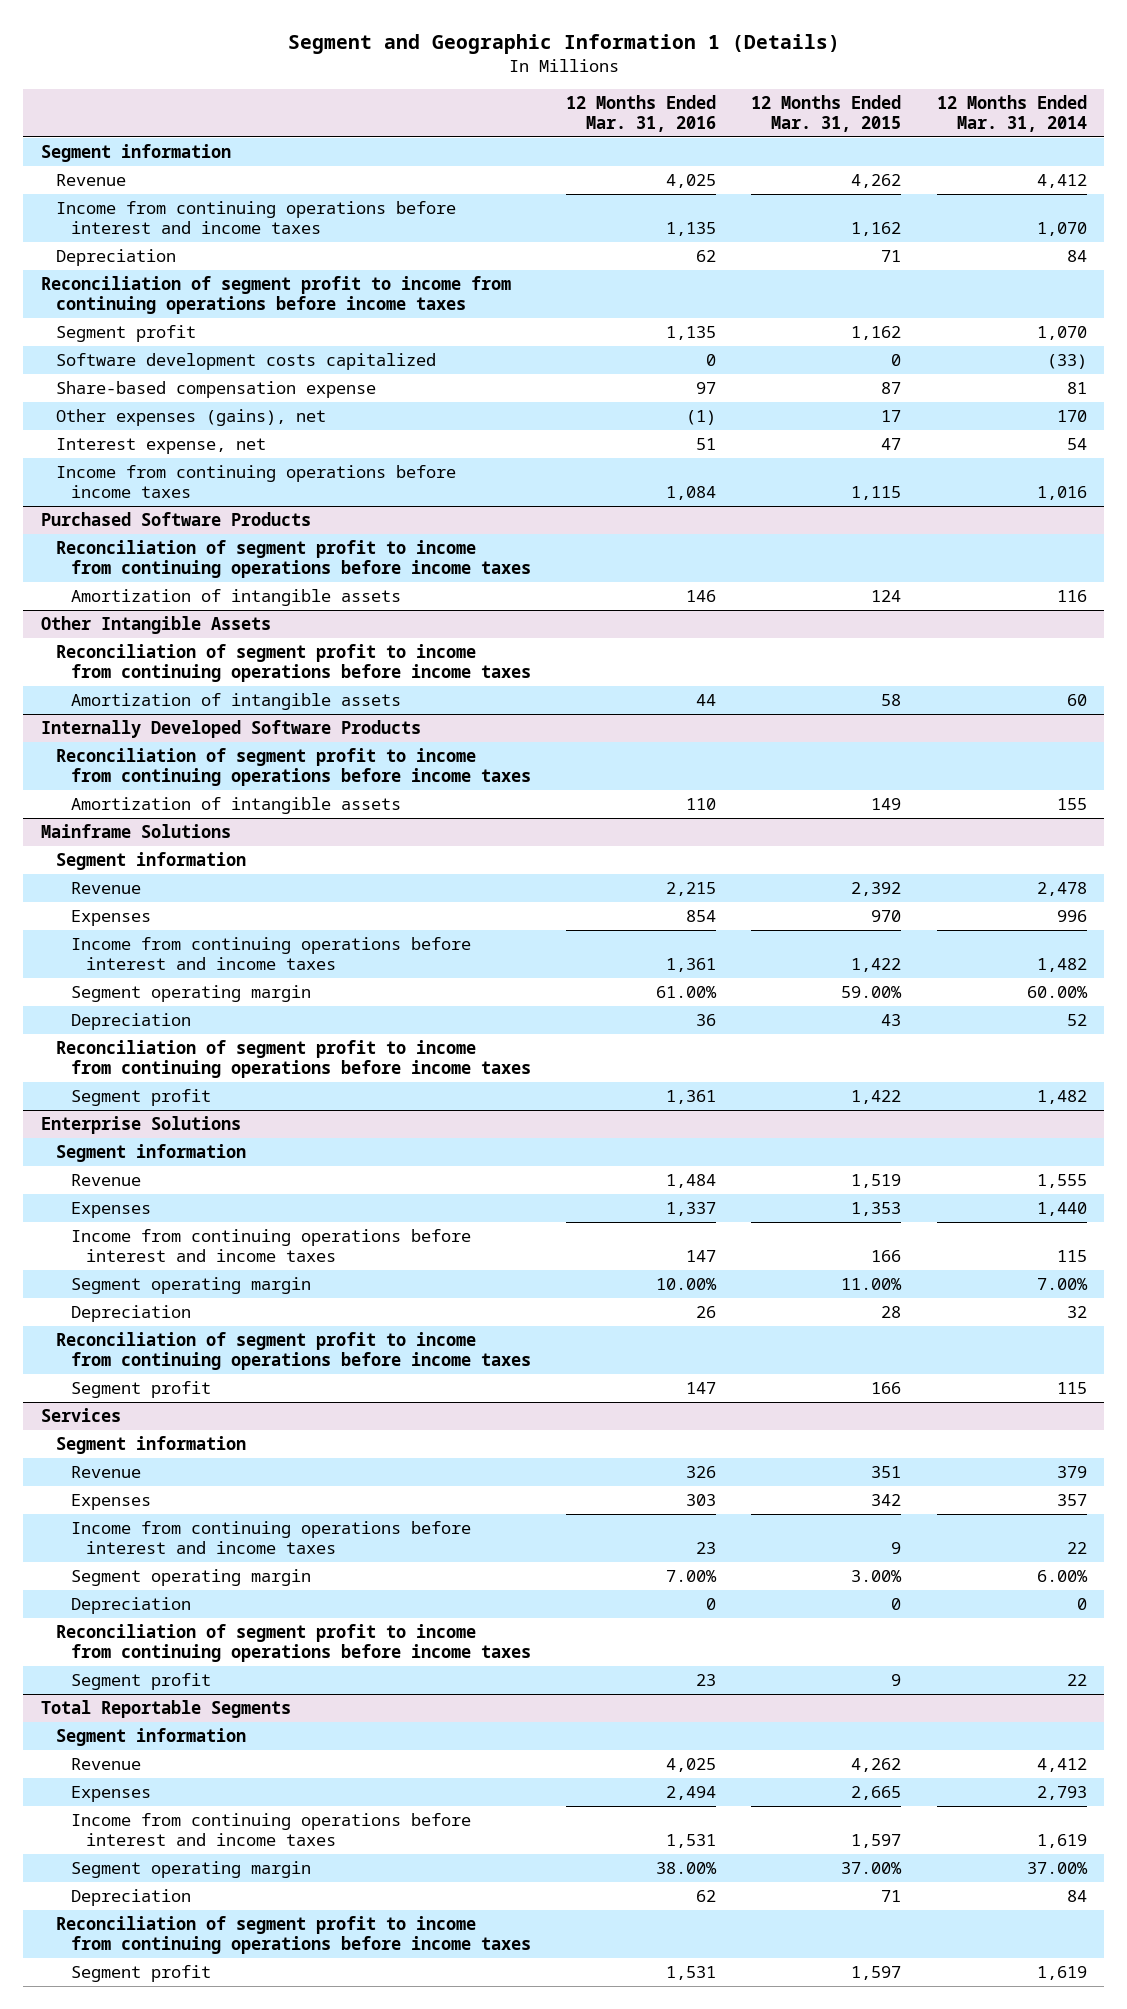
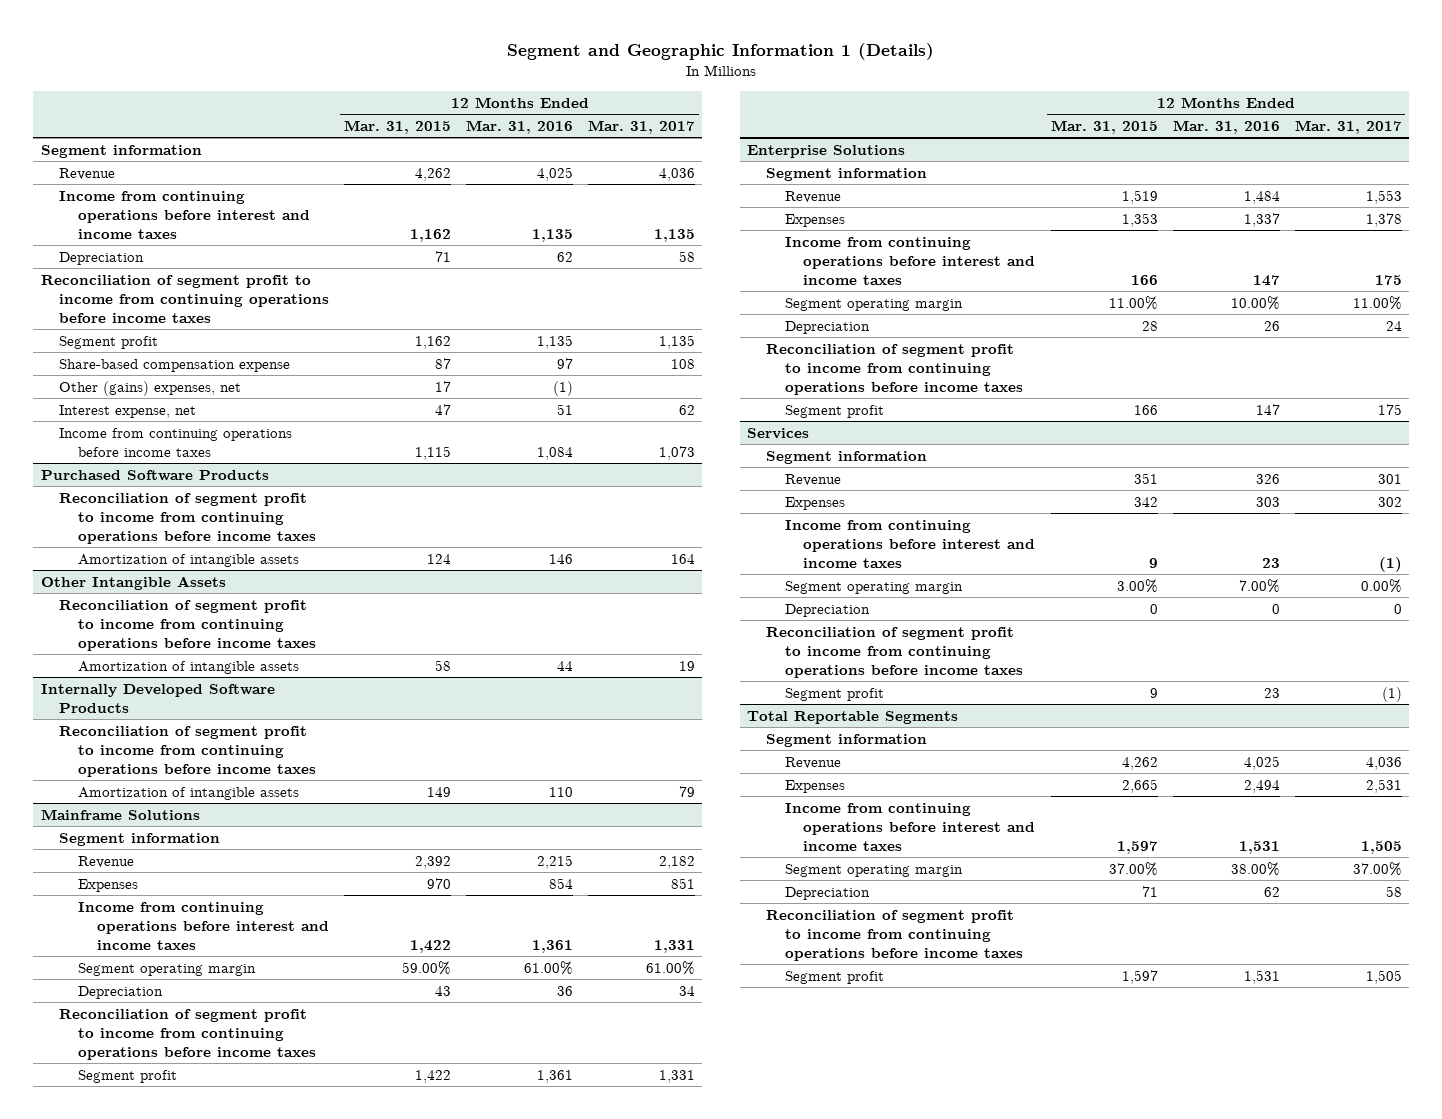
- | 12 Months Ended Mar. 31, 2016 | 12 Months Ended Mar. 31, 2015 | 12 Months Ended Mar. 31, 2014
+ | 12 Months Ended Mar. 31, 2015 | 12 Months Ended Mar. 31, 2016 | 12 Months Ended Mar. 31, 2017
- Software development costs capitalized | 0 | 0 | (33)
- Other expenses (gains), net | (1) | 17 | 170
+ Other (gains) expenses, net | 17 | (1) |

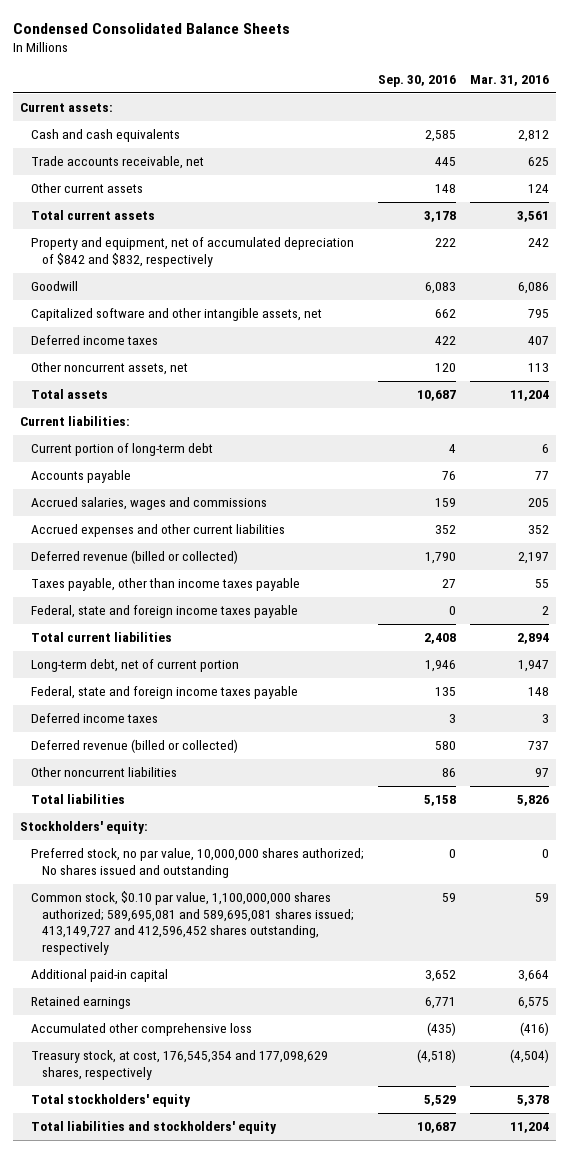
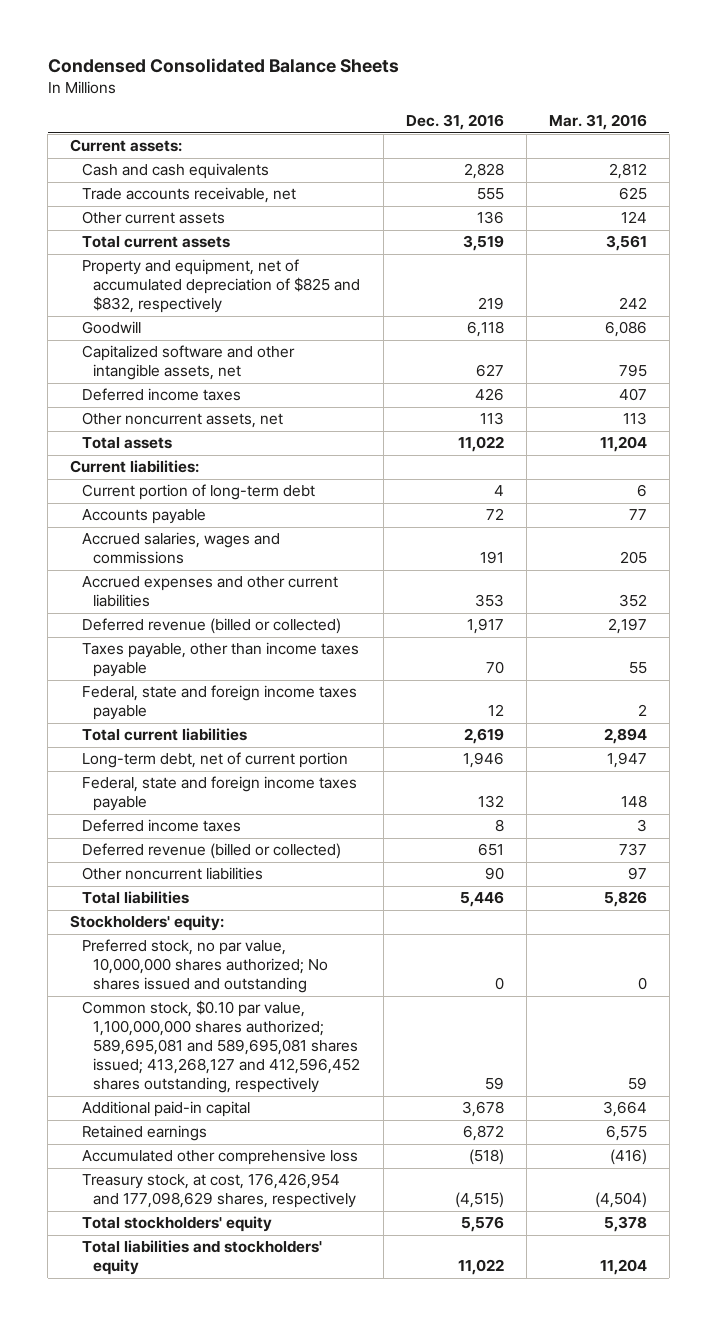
- | Sep. 30, 2016 | Mar. 31, 2016
+ | Dec. 31, 2016 | Mar. 31, 2016
- Property and equipment, net of accumulated depreciation of $842 and $832, respectively | 222 | 242
+ Property and equipment, net of accumulated depreciation of $825 and $832, respectively | 219 | 242
- Common stock, $0.10 par value, 1,100,000,000 shares authorized; 589,695,081 and 589,695,081 shares issued; 413,149,727 and 412,596,452 shares outstanding, respectively | 59 | 59
+ Common stock, $0.10 par value, 1,100,000,000 shares authorized; 589,695,081 and 589,695,081 shares issued; 413,268,127 and 412,596,452 shares outstanding, respectively | 59 | 59
- Treasury stock, at cost, 176,545,354 and 177,098,629 shares, respectively | (4,518) | (4,504)
+ Treasury stock, at cost, 176,426,954 and 177,098,629 shares, respectively | (4,515) | (4,504)

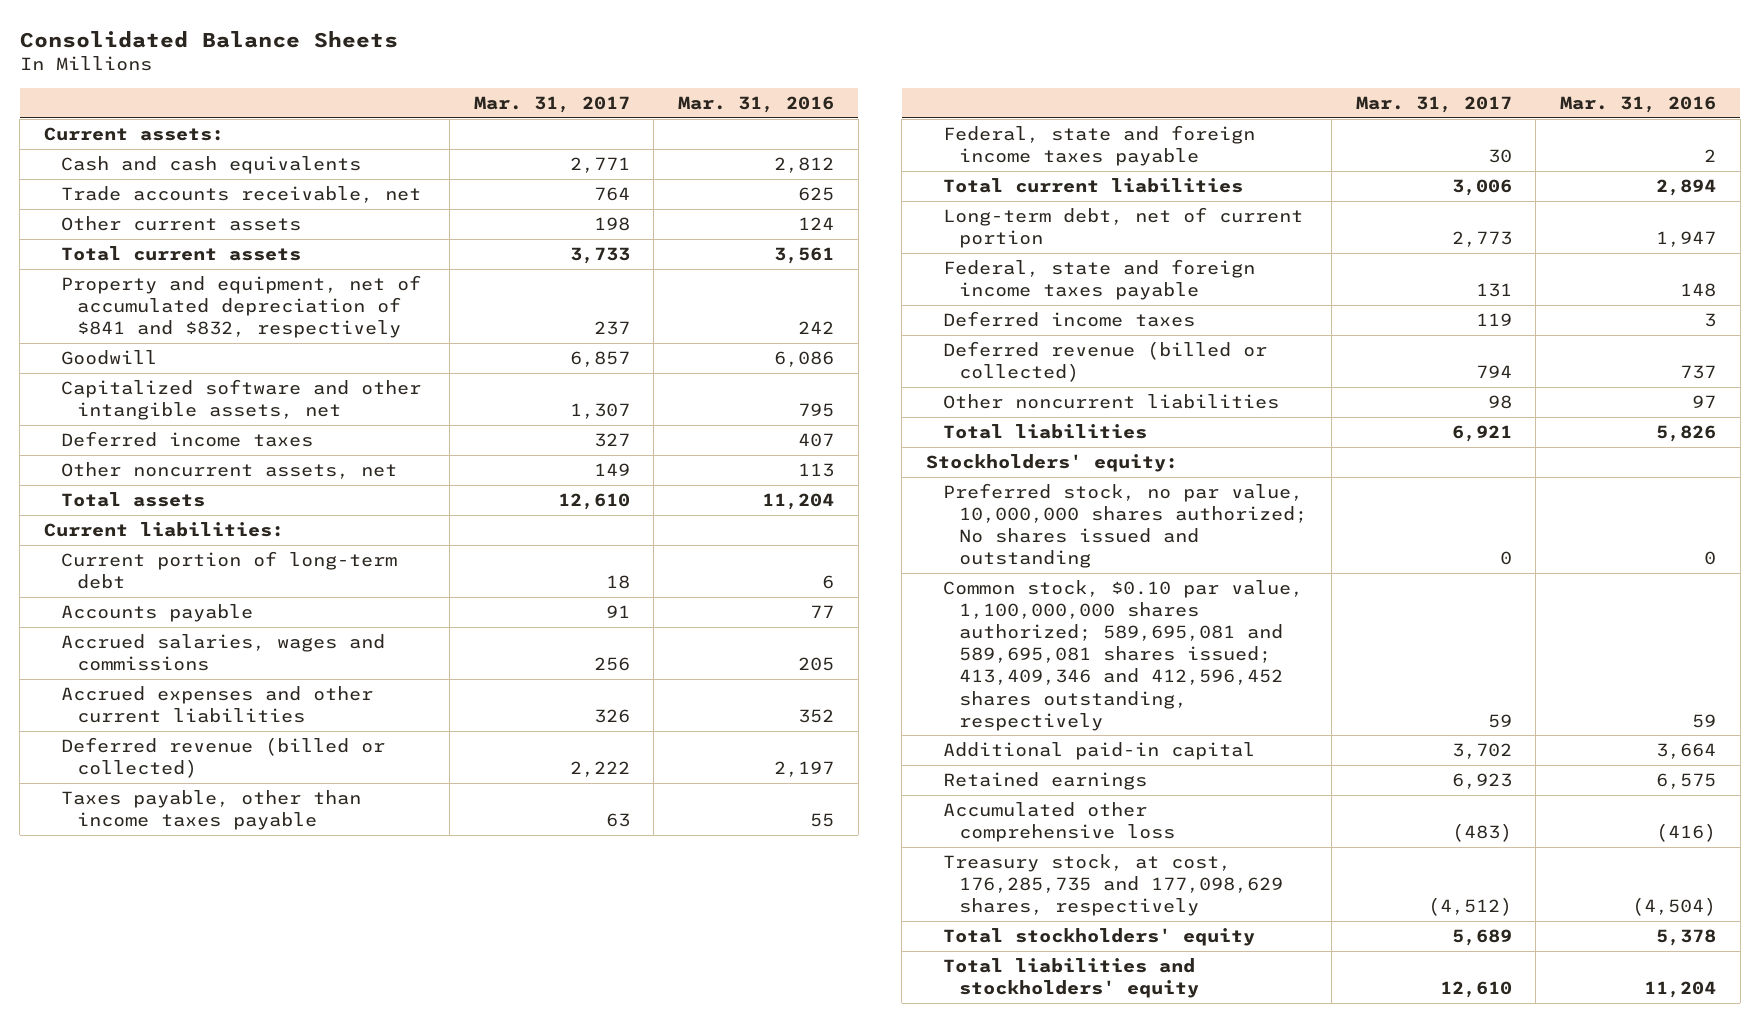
- Condensed Consolidated Balance Sheets
+ Consolidated Balance Sheets
- | Dec. 31, 2016 | Mar. 31, 2016
+ | Mar. 31, 2017 | Mar. 31, 2016
- Property and equipment, net of accumulated depreciation of $825 and $832, respectively | 219 | 242
+ Property and equipment, net of accumulated depreciation of $841 and $832, respectively | 237 | 242
- Common stock, $0.10 par value, 1,100,000,000 shares authorized; 589,695,081 and 589,695,081 shares issued; 413,268,127 and 412,596,452 shares outstanding, respectively | 59 | 59
+ Common stock, $0.10 par value, 1,100,000,000 shares authorized; 589,695,081 and 589,695,081 shares issued; 413,409,346 and 412,596,452 shares outstanding, respectively | 59 | 59
- Treasury stock, at cost, 176,426,954 and 177,098,629 shares, respectively | (4,515) | (4,504)
+ Treasury stock, at cost, 176,285,735 and 177,098,629 shares, respectively | (4,512) | (4,504)

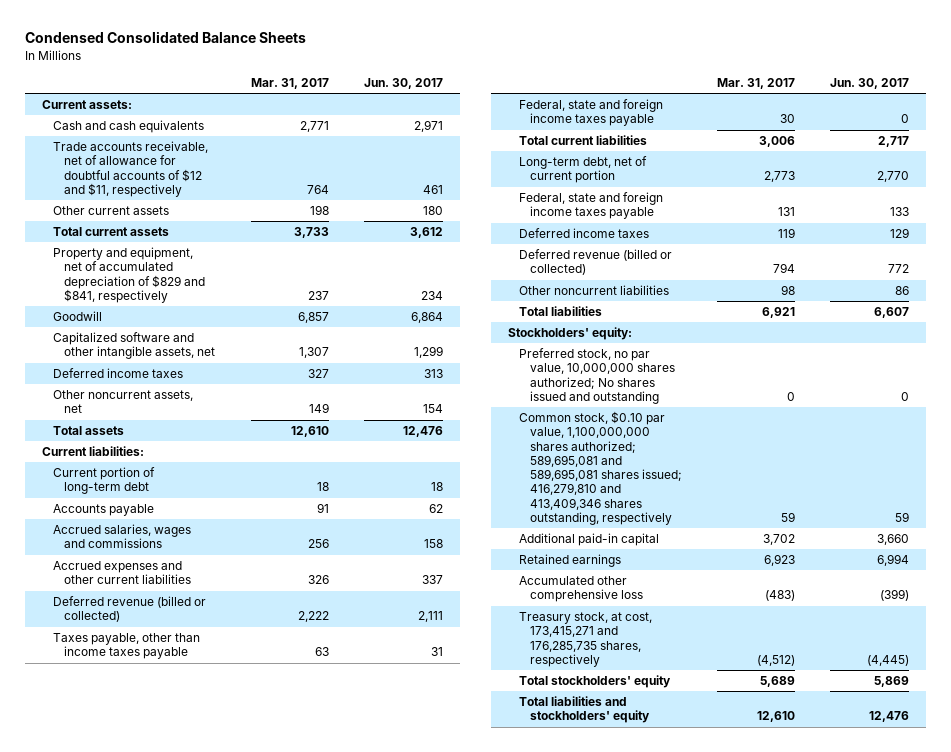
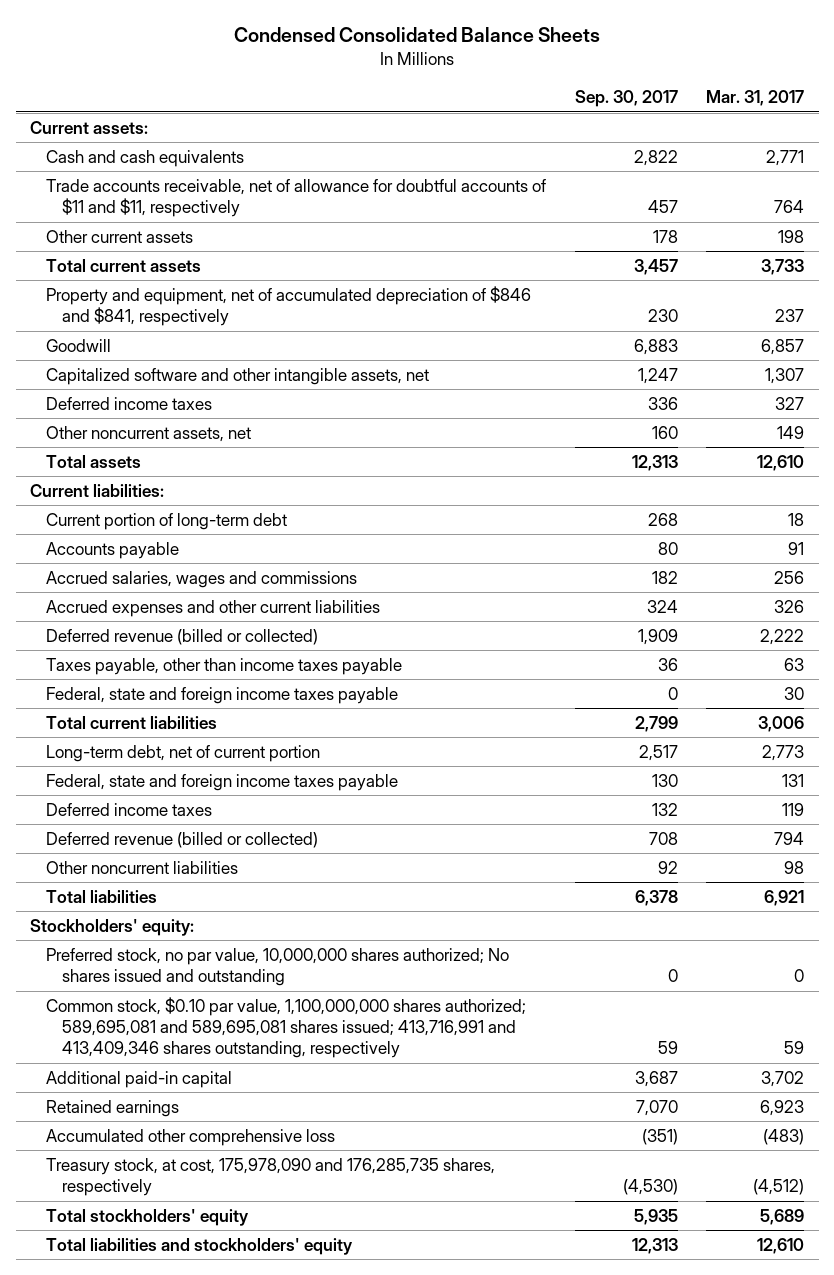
- | Mar. 31, 2017 | Jun. 30, 2017
+ | Sep. 30, 2017 | Mar. 31, 2017
- Trade accounts receivable, net of allowance for doubtful accounts of $12 and $11, respectively | 764 | 461
+ Trade accounts receivable, net of allowance for doubtful accounts of $11 and $11, respectively | 457 | 764
- Property and equipment, net of accumulated depreciation of $829 and $841, respectively | 237 | 234
+ Property and equipment, net of accumulated depreciation of $846 and $841, respectively | 230 | 237
- Common stock, $0.10 par value, 1,100,000,000 shares authorized; 589,695,081 and 589,695,081 shares issued; 416,279,810 and 413,409,346 shares outstanding, respectively | 59 | 59
+ Common stock, $0.10 par value, 1,100,000,000 shares authorized; 589,695,081 and 589,695,081 shares issued; 413,716,991 and 413,409,346 shares outstanding, respectively | 59 | 59
- Treasury stock, at cost, 173,415,271 and 176,285,735 shares, respectively | (4,512) | (4,445)
+ Treasury stock, at cost, 175,978,090 and 176,285,735 shares, respectively | (4,530) | (4,512)

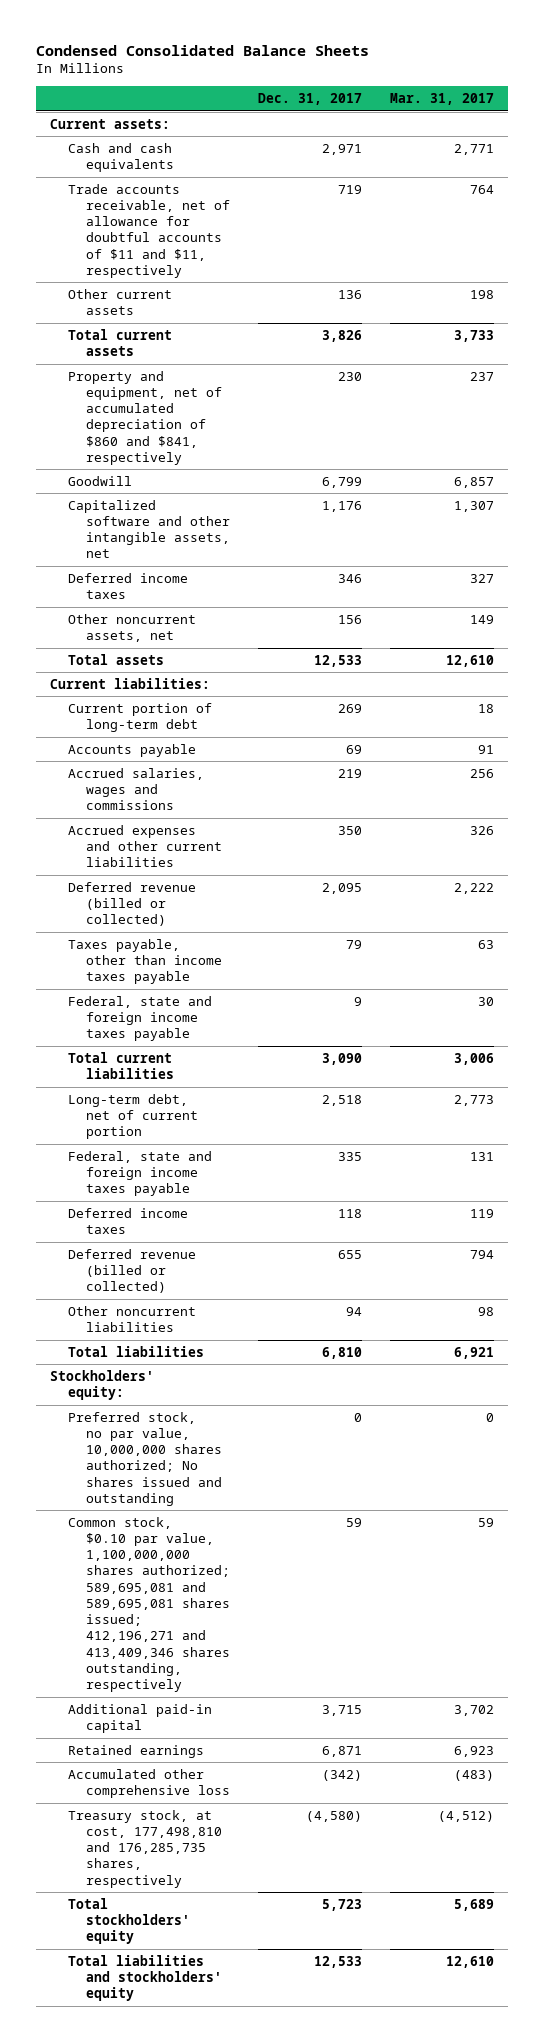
- | Sep. 30, 2017 | Mar. 31, 2017
+ | Dec. 31, 2017 | Mar. 31, 2017
- Property and equipment, net of accumulated depreciation of $846 and $841, respectively | 230 | 237
+ Property and equipment, net of accumulated depreciation of $860 and $841, respectively | 230 | 237
- Common stock, $0.10 par value, 1,100,000,000 shares authorized; 589,695,081 and 589,695,081 shares issued; 413,716,991 and 413,409,346 shares outstanding, respectively | 59 | 59
+ Common stock, $0.10 par value, 1,100,000,000 shares authorized; 589,695,081 and 589,695,081 shares issued; 412,196,271 and 413,409,346 shares outstanding, respectively | 59 | 59
- Treasury stock, at cost, 175,978,090 and 176,285,735 shares, respectively | (4,530) | (4,512)
+ Treasury stock, at cost, 177,498,810 and 176,285,735 shares, respectively | (4,580) | (4,512)

